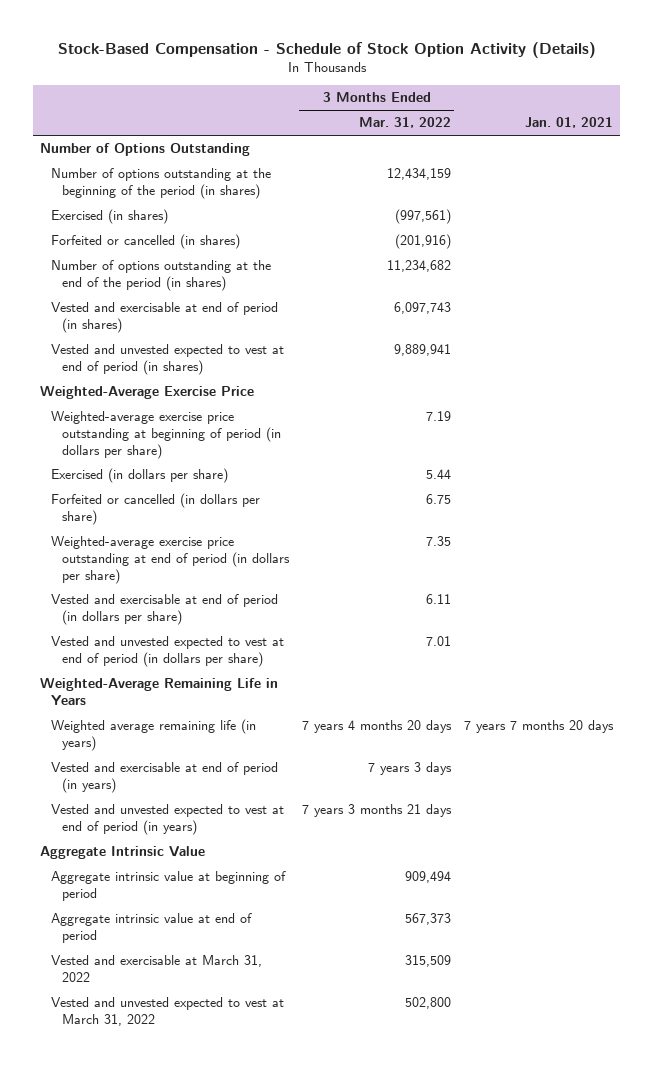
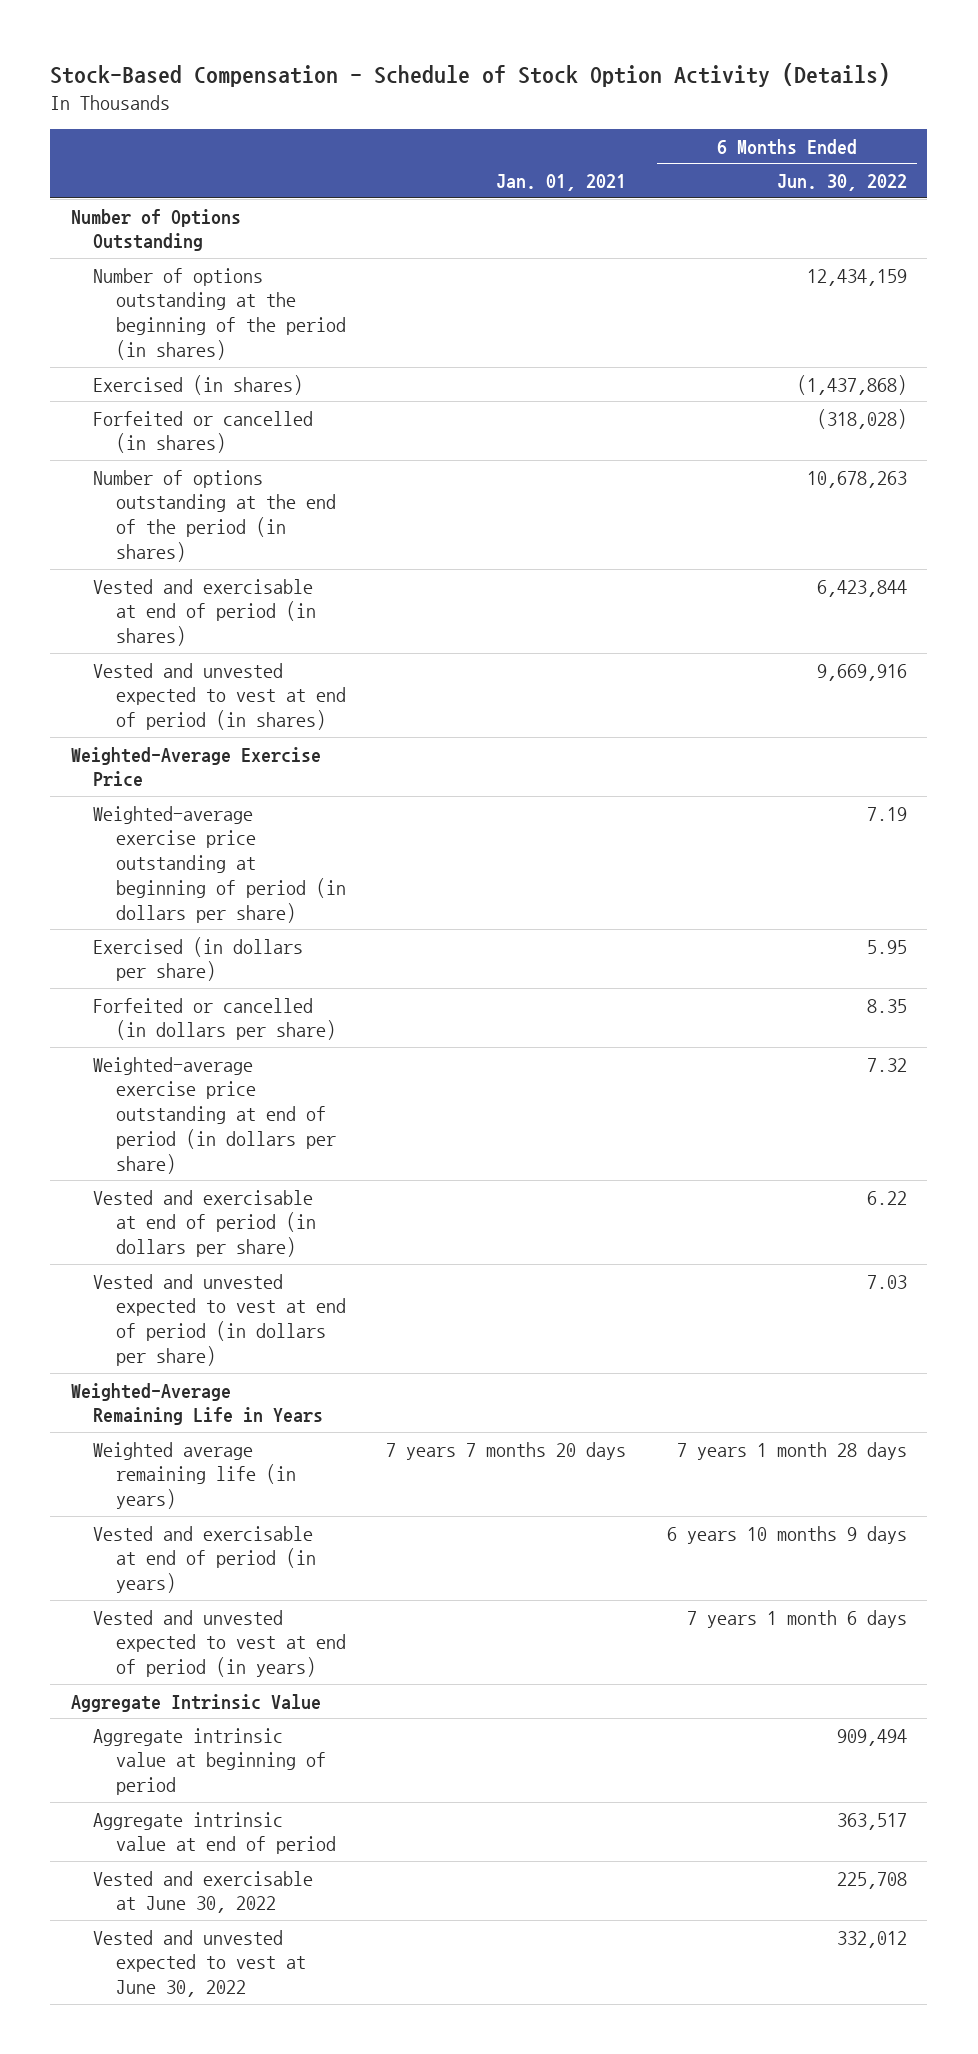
- | 3 Months Ended Mar. 31, 2022 | Jan. 01, 2021
+ | Jan. 01, 2021 | 6 Months Ended Jun. 30, 2022
- Vested and exercisable at March 31, 2022 | 315,509 |
- Vested and unvested expected to vest at March 31, 2022 | 502,800 |
+ Vested and exercisable at June 30, 2022 | | 225,708
+ Vested and unvested expected to vest at June 30, 2022 | | 332,012

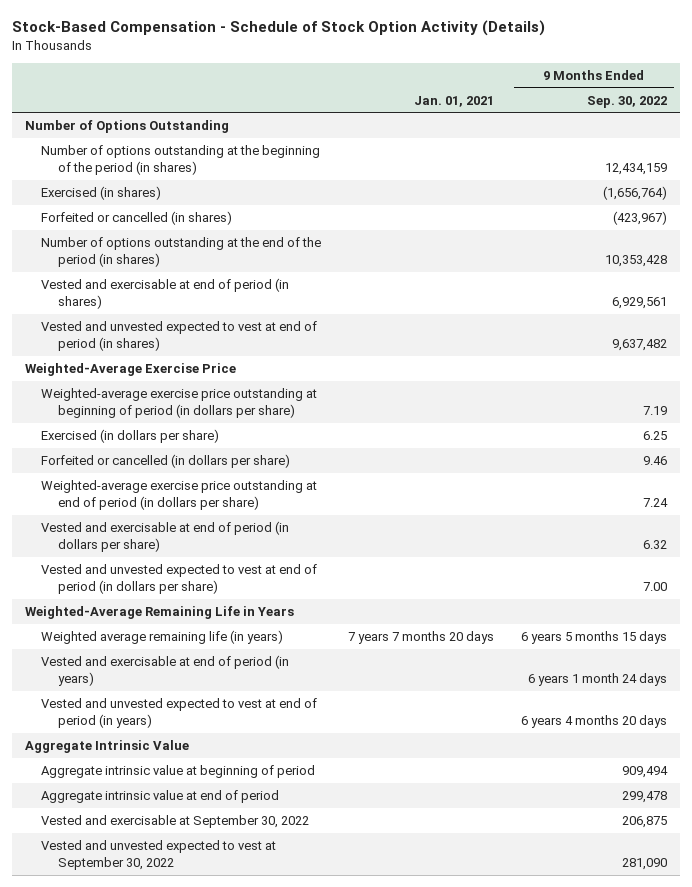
- | Jan. 01, 2021 | 6 Months Ended Jun. 30, 2022
+ | Jan. 01, 2021 | 9 Months Ended Sep. 30, 2022
- Vested and exercisable at June 30, 2022 | | 225,708
- Vested and unvested expected to vest at June 30, 2022 | | 332,012
+ Vested and exercisable at September 30, 2022 | | 206,875
+ Vested and unvested expected to vest at September 30, 2022 | | 281,090

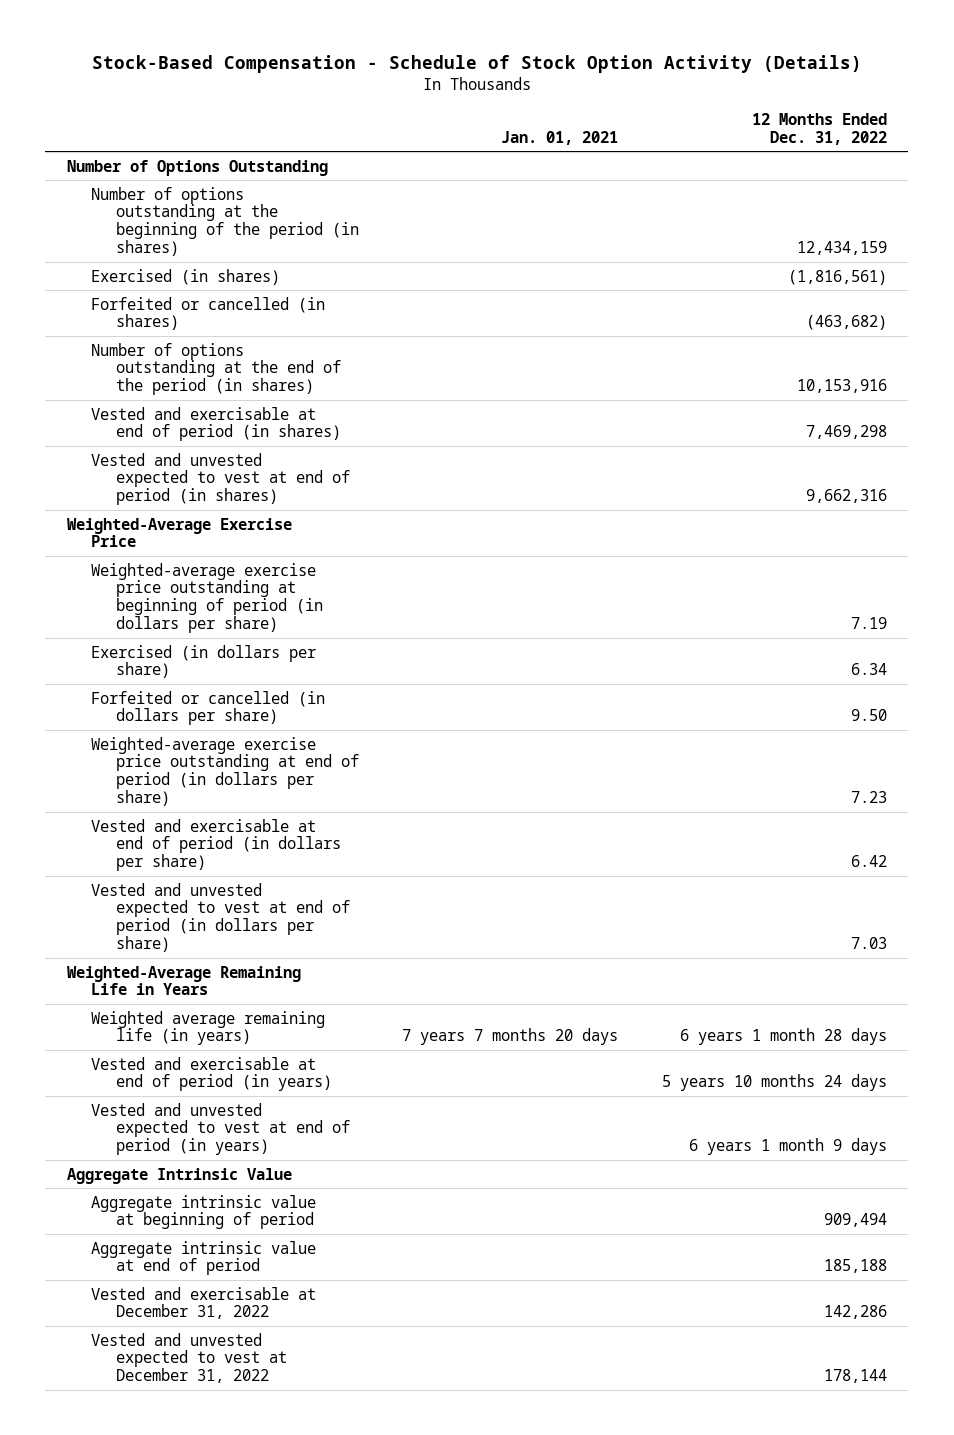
- | Jan. 01, 2021 | 9 Months Ended Sep. 30, 2022
+ | Jan. 01, 2021 | 12 Months Ended Dec. 31, 2022
- Vested and exercisable at September 30, 2022 | | 206,875
- Vested and unvested expected to vest at September 30, 2022 | | 281,090
+ Vested and exercisable at December 31, 2022 | | 142,286
+ Vested and unvested expected to vest at December 31, 2022 | | 178,144

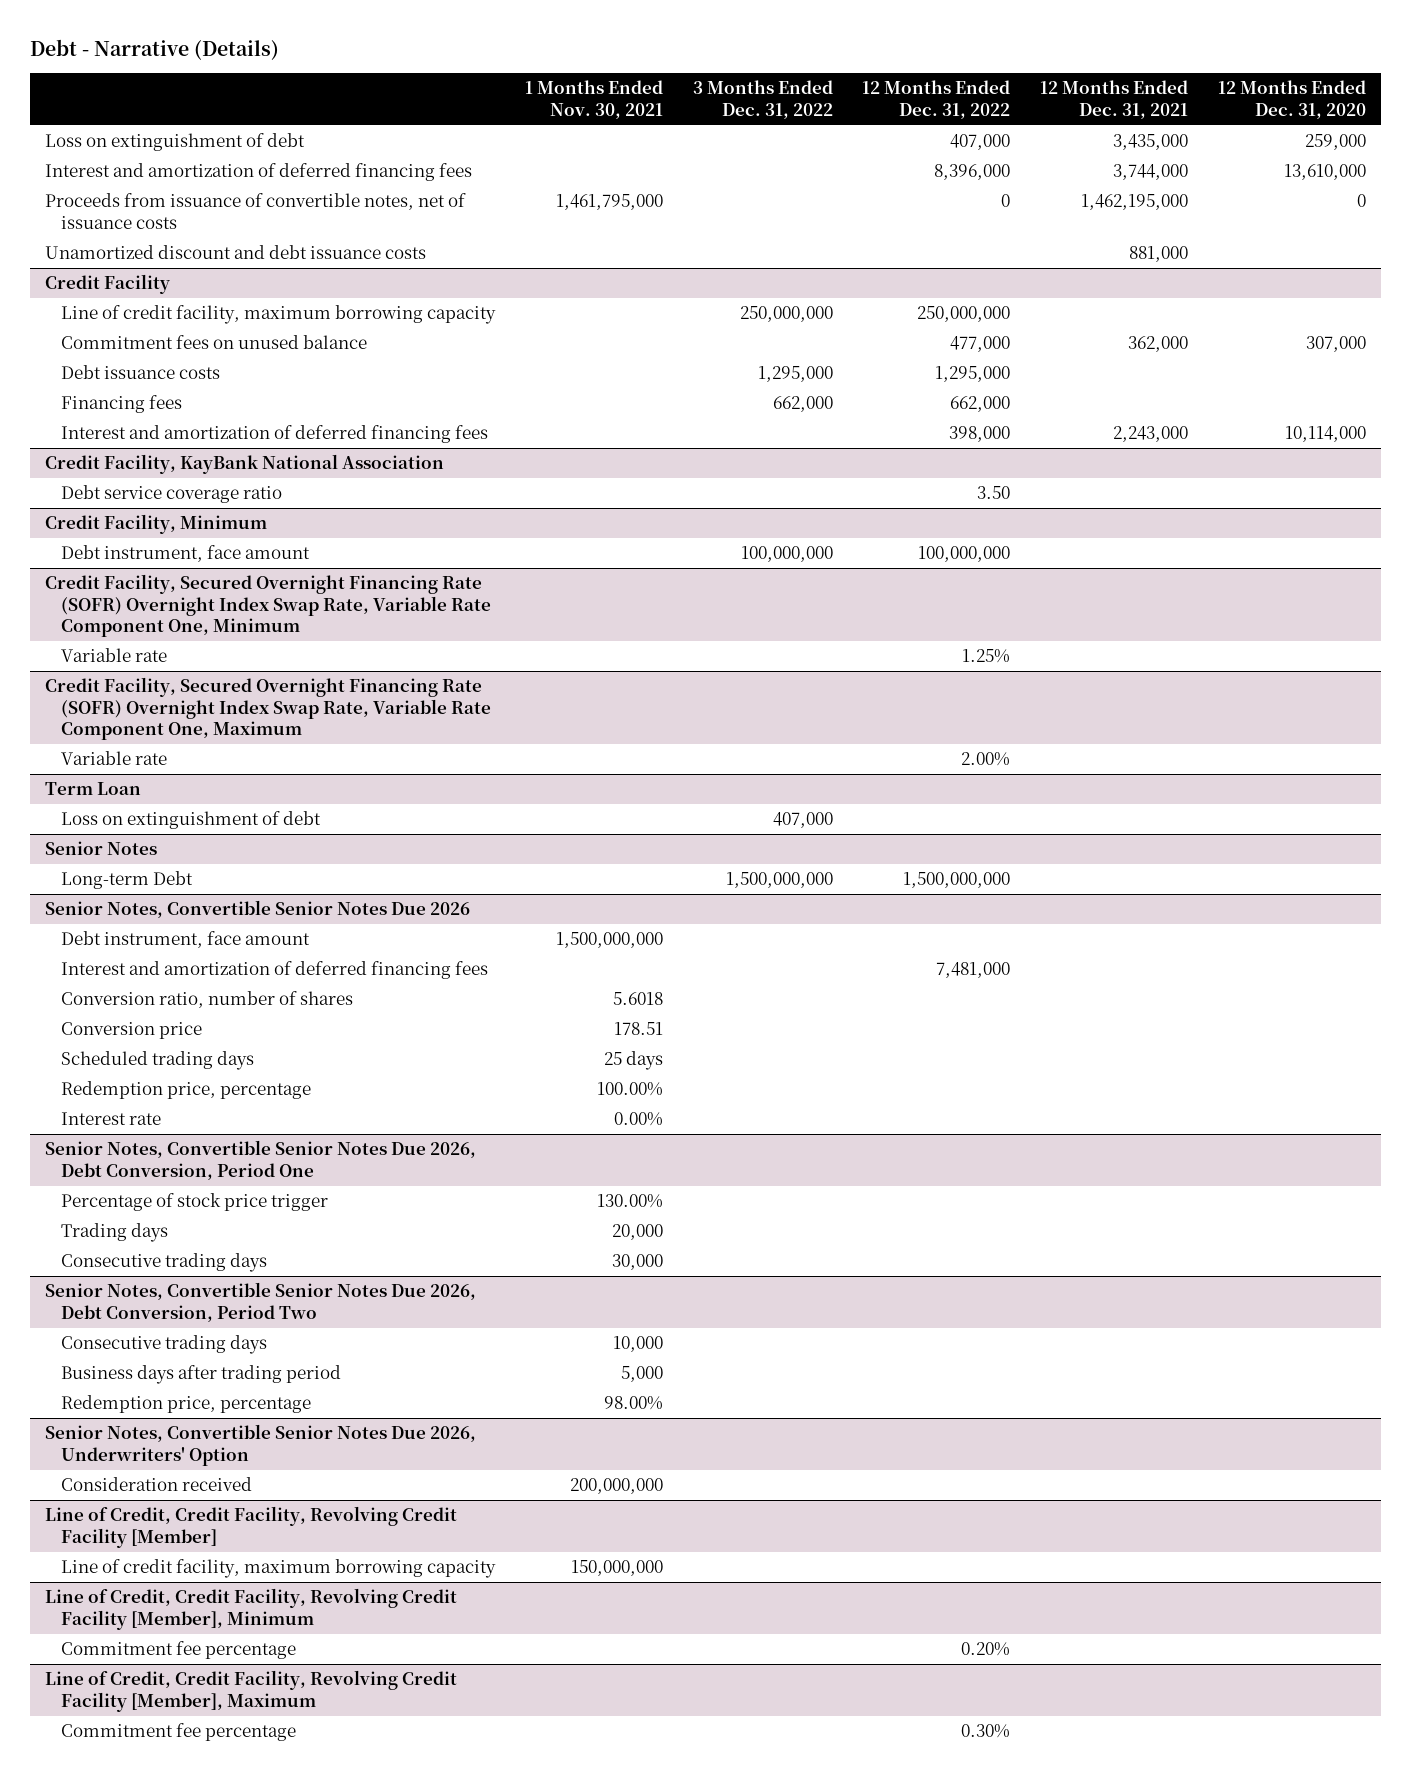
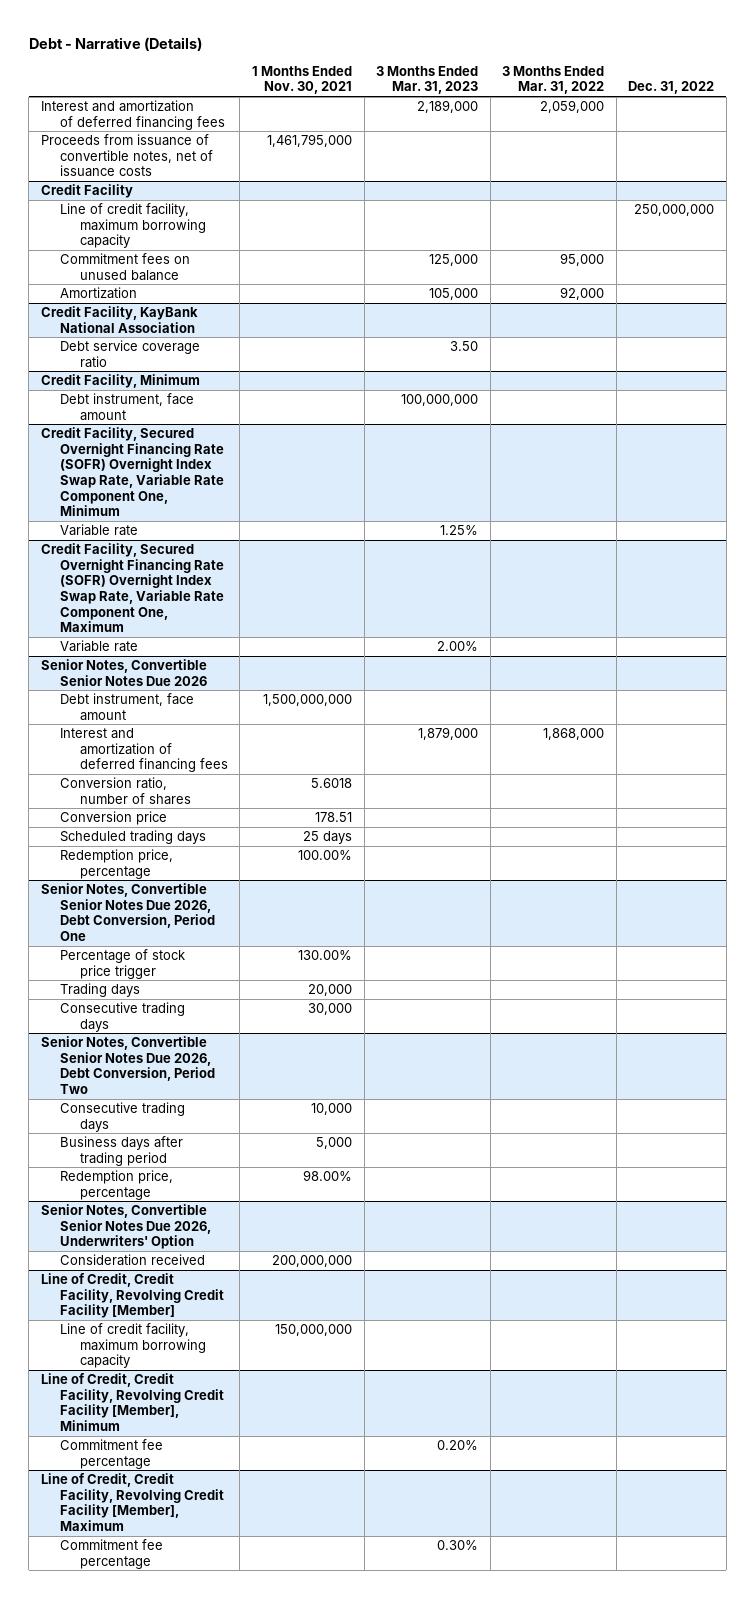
- | 1 Months Ended Nov. 30, 2021 | 3 Months Ended Dec. 31, 2022 | 12 Months Ended Dec. 31, 2022 | 12 Months Ended Dec. 31, 2021 | 12 Months Ended Dec. 31, 2020
+ | 1 Months Ended Nov. 30, 2021 | 3 Months Ended Mar. 31, 2023 | 3 Months Ended Mar. 31, 2022 | Dec. 31, 2022
- Loss on extinguishment of debt | | | 407,000 | 3,435,000 | 259,000
- Unamortized discount and debt issuance costs | | | | 881,000 |
@ Credit Facility
- Debt issuance costs | | 1,295,000 | 1,295,000 | |
- Financing fees | | 662,000 | 662,000 | |
- Interest and amortization of deferred financing fees | | | 398,000 | 2,243,000 | 10,114,000
+ Amortization | | 105,000 | 92,000 |
- Term Loan
- Loss on extinguishment of debt | | 407,000 | | |
- Senior Notes
- Long-term Debt | | 1,500,000,000 | 1,500,000,000 | |
@ Senior Notes, Convertible Senior Notes Due 2026
- Interest rate | 0.00% | | | |

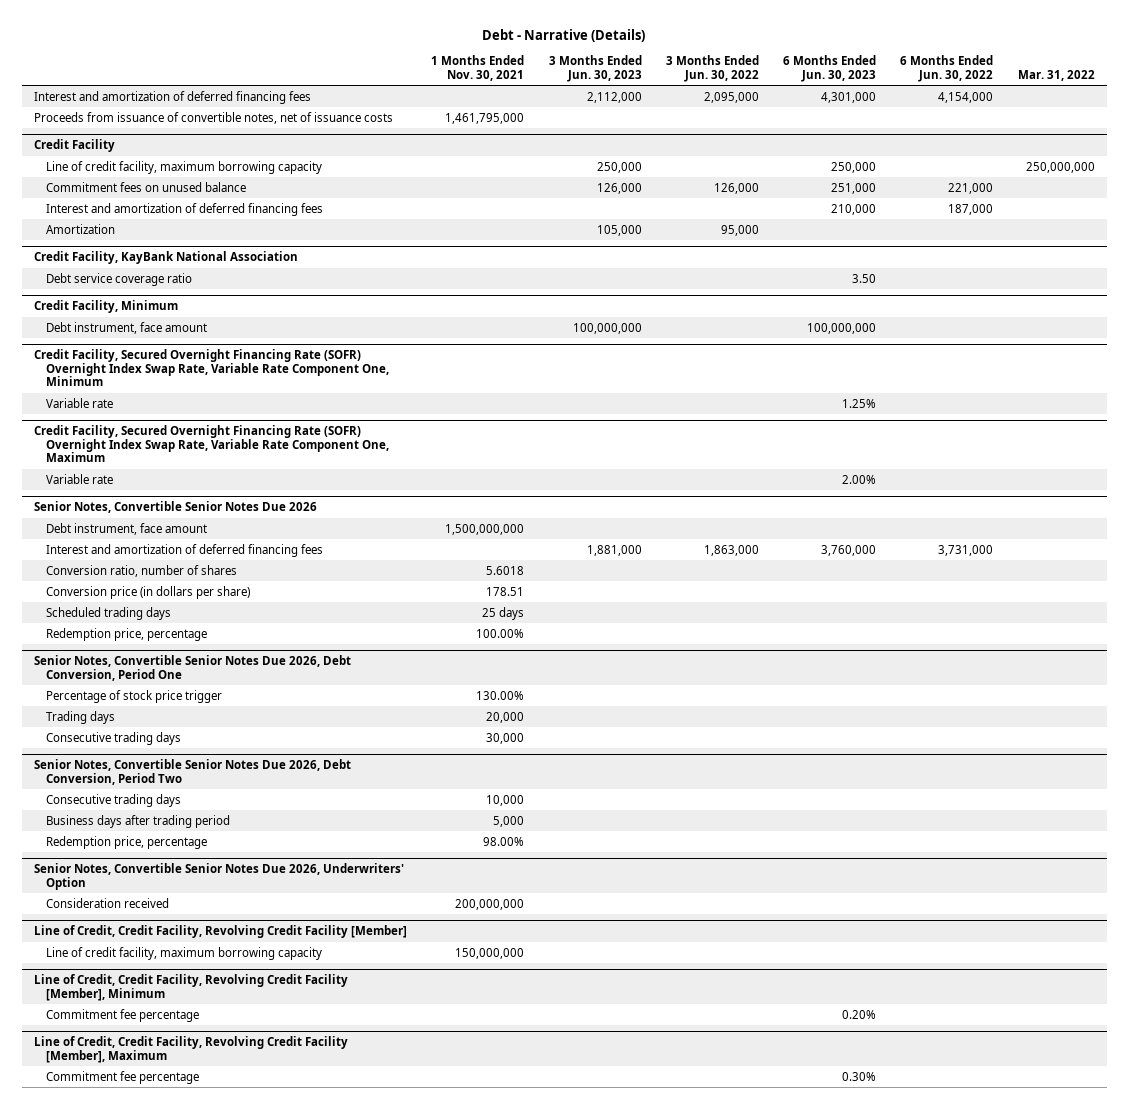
- | 1 Months Ended Nov. 30, 2021 | 3 Months Ended Mar. 31, 2023 | 3 Months Ended Mar. 31, 2022 | Dec. 31, 2022
+ | 1 Months Ended Nov. 30, 2021 | 3 Months Ended Jun. 30, 2023 | 3 Months Ended Jun. 30, 2022 | 6 Months Ended Jun. 30, 2023 | 6 Months Ended Jun. 30, 2022 | Mar. 31, 2022
@ Credit Facility
+ Interest and amortization of deferred financing fees | | | | 210,000 | 187,000 |
@ Senior Notes, Convertible Senior Notes Due 2026
- Conversion price | 178.51 | | |
+ Conversion price (in dollars per share) | 178.51 | | | | |

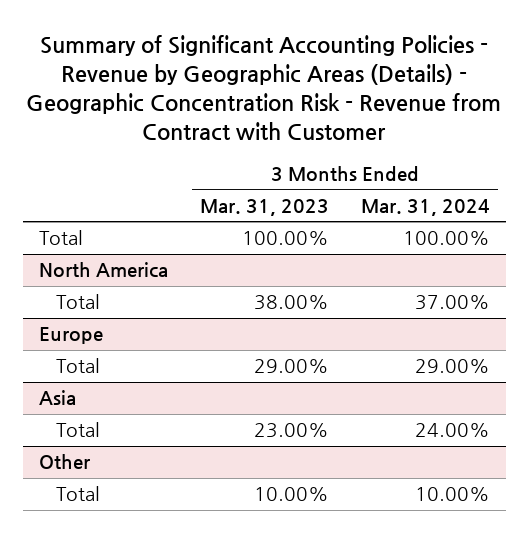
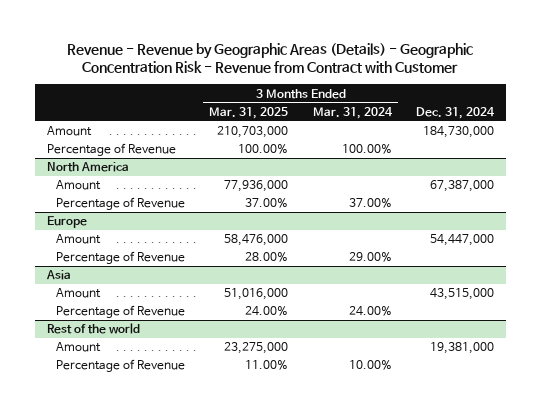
- Summary of Significant Accounting Policies - Revenue by Geographic Areas (Details) - Geographic Concentration Risk - Revenue from Contract with Customer
+ Revenue - Revenue by Geographic Areas (Details) - Geographic Concentration Risk - Revenue from Contract with Customer
- | 3 Months Ended Mar. 31, 2023 | 3 Months Ended Mar. 31, 2024
+ | 3 Months Ended Mar. 31, 2025 | 3 Months Ended Mar. 31, 2024 | Dec. 31, 2024
- Total | 100.00% | 100.00%
+ Amount | 210,703,000 | | 184,730,000
+ Percentage of Revenue | 100.00% | 100.00% |
@ North America
- Total | 38.00% | 37.00%
+ Amount | 77,936,000 | | 67,387,000
+ Percentage of Revenue | 37.00% | 37.00% |
@ Europe
- Total | 29.00% | 29.00%
+ Amount | 58,476,000 | | 54,447,000
+ Percentage of Revenue | 28.00% | 29.00% |
@ Asia
- Total | 23.00% | 24.00%
- Other
- Total | 10.00% | 10.00%
@ Asia
+ Amount | 51,016,000 | | 43,515,000
+ Percentage of Revenue | 24.00% | 24.00% |
+ Rest of the world
+ Amount | 23,275,000 | | 19,381,000
+ Percentage of Revenue | 11.00% | 10.00% |

